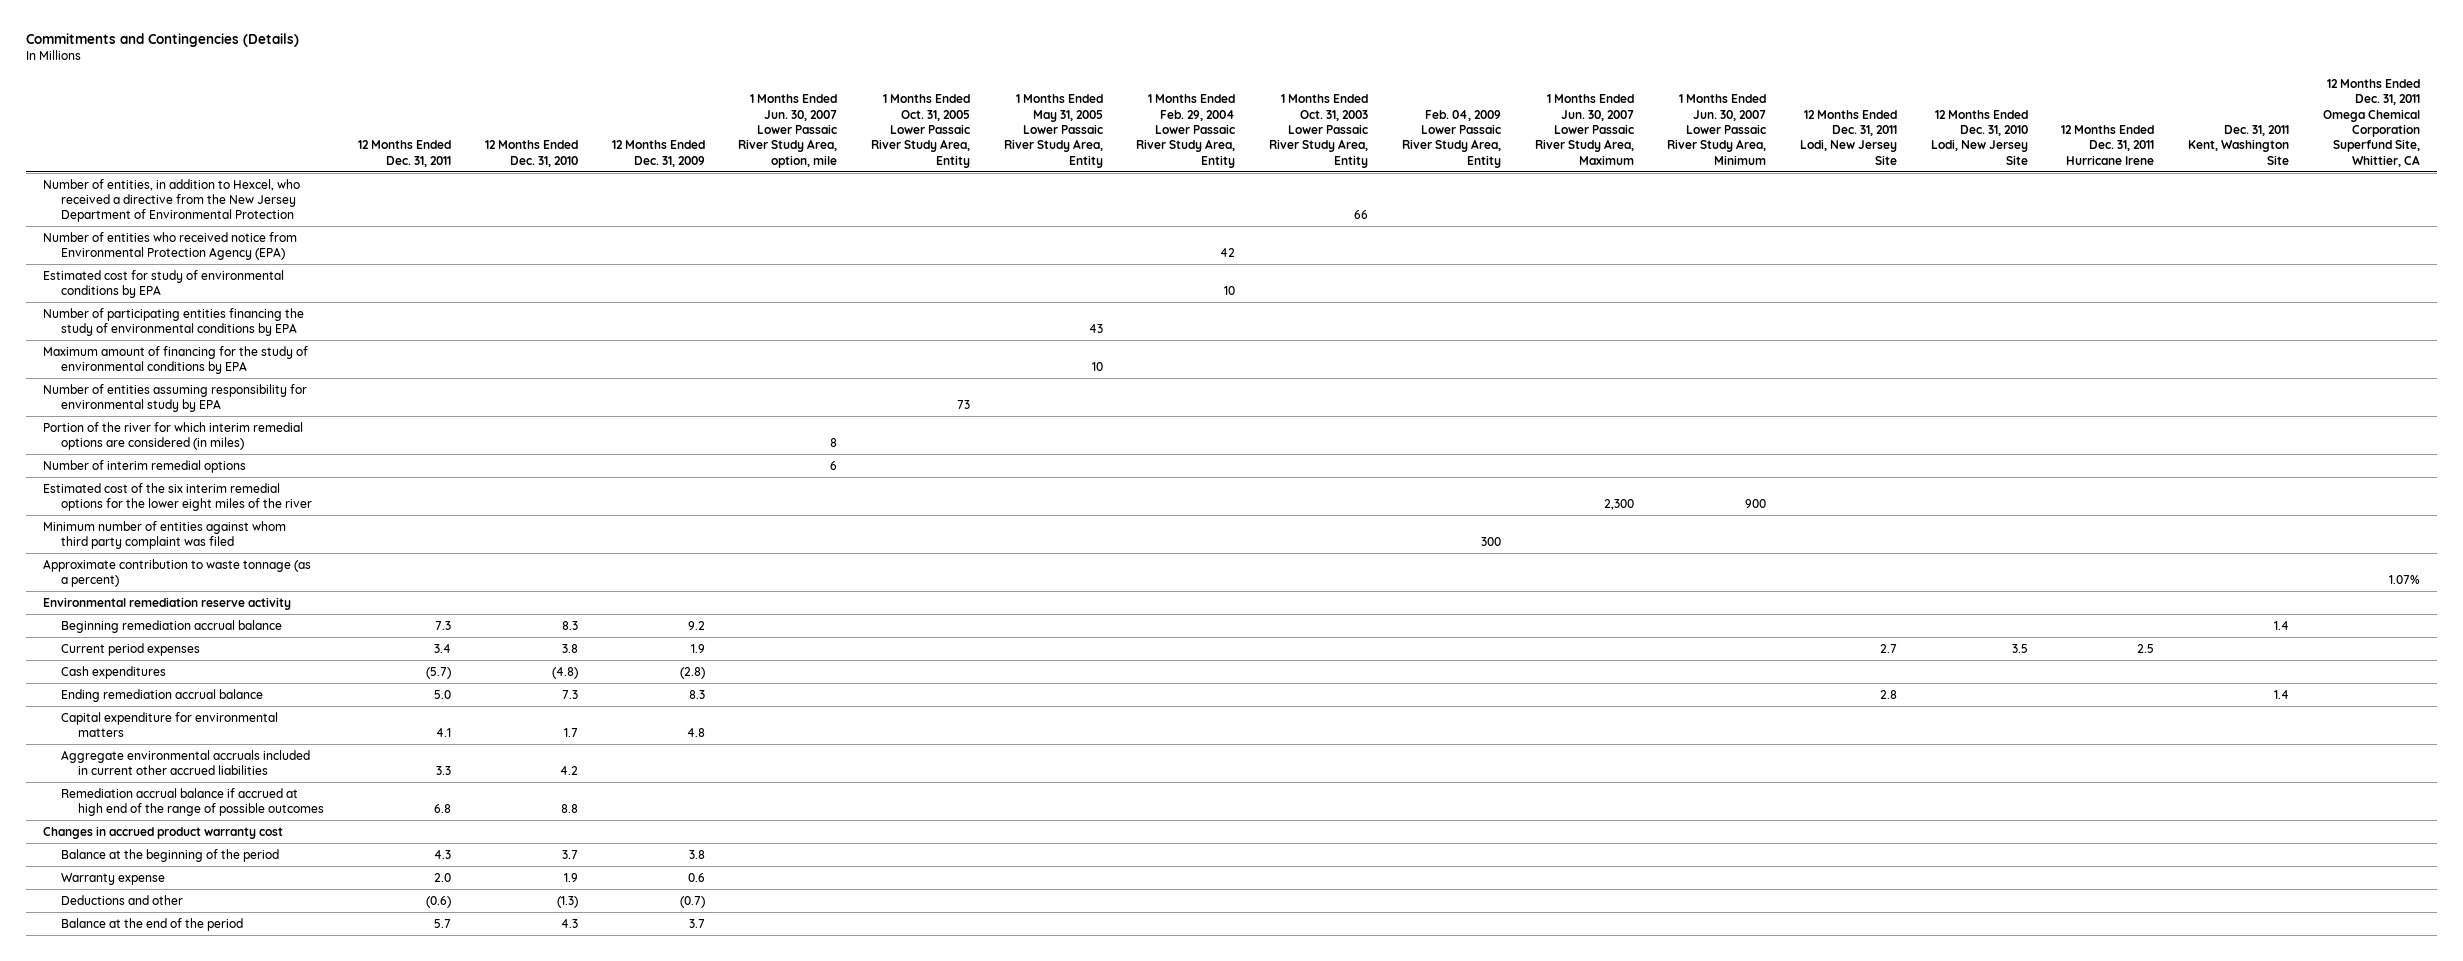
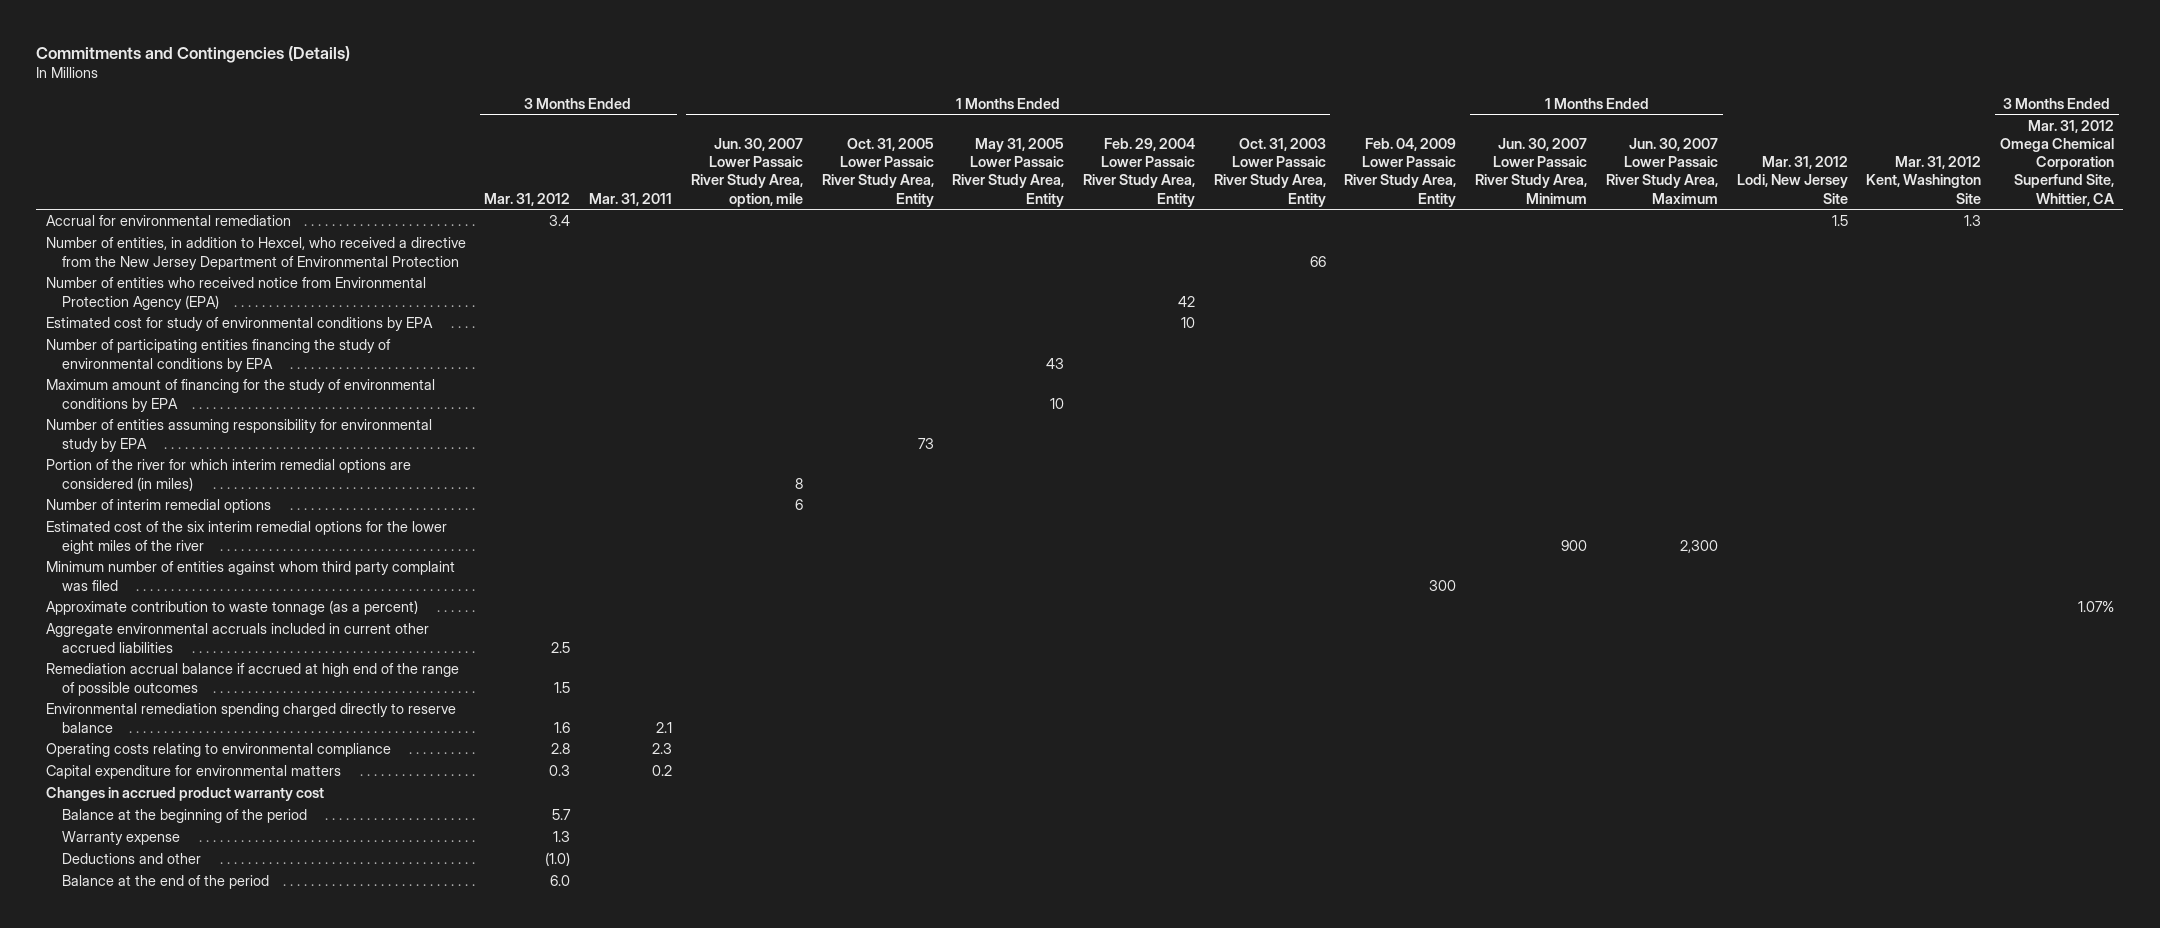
- | 12 Months Ended Dec. 31, 2011 | 12 Months Ended Dec. 31, 2010 | 12 Months Ended Dec. 31, 2009 | 1 Months Ended Jun. 30, 2007 Lower Passaic River Study Area, option, mile | 1 Months Ended Oct. 31, 2005 Lower Passaic River Study Area, Entity | 1 Months Ended May 31, 2005 Lower Passaic River Study Area, Entity | 1 Months Ended Feb. 29, 2004 Lower Passaic River Study Area, Entity | 1 Months Ended Oct. 31, 2003 Lower Passaic River Study Area, Entity | Feb. 04, 2009 Lower Passaic River Study Area, Entity | 1 Months Ended Jun. 30, 2007 Lower Passaic River Study Area, Maximum | 1 Months Ended Jun. 30, 2007 Lower Passaic River Study Area, Minimum | 12 Months Ended Dec. 31, 2011 Lodi, New Jersey Site | 12 Months Ended Dec. 31, 2010 Lodi, New Jersey Site | 12 Months Ended Dec. 31, 2011 Hurricane Irene | Dec. 31, 2011 Kent, Washington Site | 12 Months Ended Dec. 31, 2011 Omega Chemical Corporation Superfund Site, Whittier, CA
+ | 3 Months Ended Mar. 31, 2012 | 3 Months Ended Mar. 31, 2011 | 1 Months Ended Jun. 30, 2007 Lower Passaic River Study Area, option, mile | 1 Months Ended Oct. 31, 2005 Lower Passaic River Study Area, Entity | 1 Months Ended May 31, 2005 Lower Passaic River Study Area, Entity | 1 Months Ended Feb. 29, 2004 Lower Passaic River Study Area, Entity | 1 Months Ended Oct. 31, 2003 Lower Passaic River Study Area, Entity | Feb. 04, 2009 Lower Passaic River Study Area, Entity | 1 Months Ended Jun. 30, 2007 Lower Passaic River Study Area, Minimum | 1 Months Ended Jun. 30, 2007 Lower Passaic River Study Area, Maximum | Mar. 31, 2012 Lodi, New Jersey Site | Mar. 31, 2012 Kent, Washington Site | 3 Months Ended Mar. 31, 2012 Omega Chemical Corporation Superfund Site, Whittier, CA
+ Accrual for environmental remediation | 3.4 | | | | | | | | | | 1.5 | 1.3 |
- Environmental remediation reserve activity
- Beginning remediation accrual balance | 7.3 | 8.3 | 9.2 | | | | | | | | | | | | 1.4 |
- Current period expenses | 3.4 | 3.8 | 1.9 | | | | | | | | | 2.7 | 3.5 | 2.5 | |
- Cash expenditures | (5.7) | (4.8) | (2.8) | | | | | | | | | | | | |
- Ending remediation accrual balance | 5.0 | 7.3 | 8.3 | | | | | | | | | 2.8 | | | 1.4 |
+ Environmental remediation spending charged directly to reserve balance | 1.6 | 2.1 | | | | | | | | | | |
+ Operating costs relating to environmental compliance | 2.8 | 2.3 | | | | | | | | | | |
moved down: Capital expenditure for environmental matters | 0.3 | 0.2 | | | | | | | | | | |

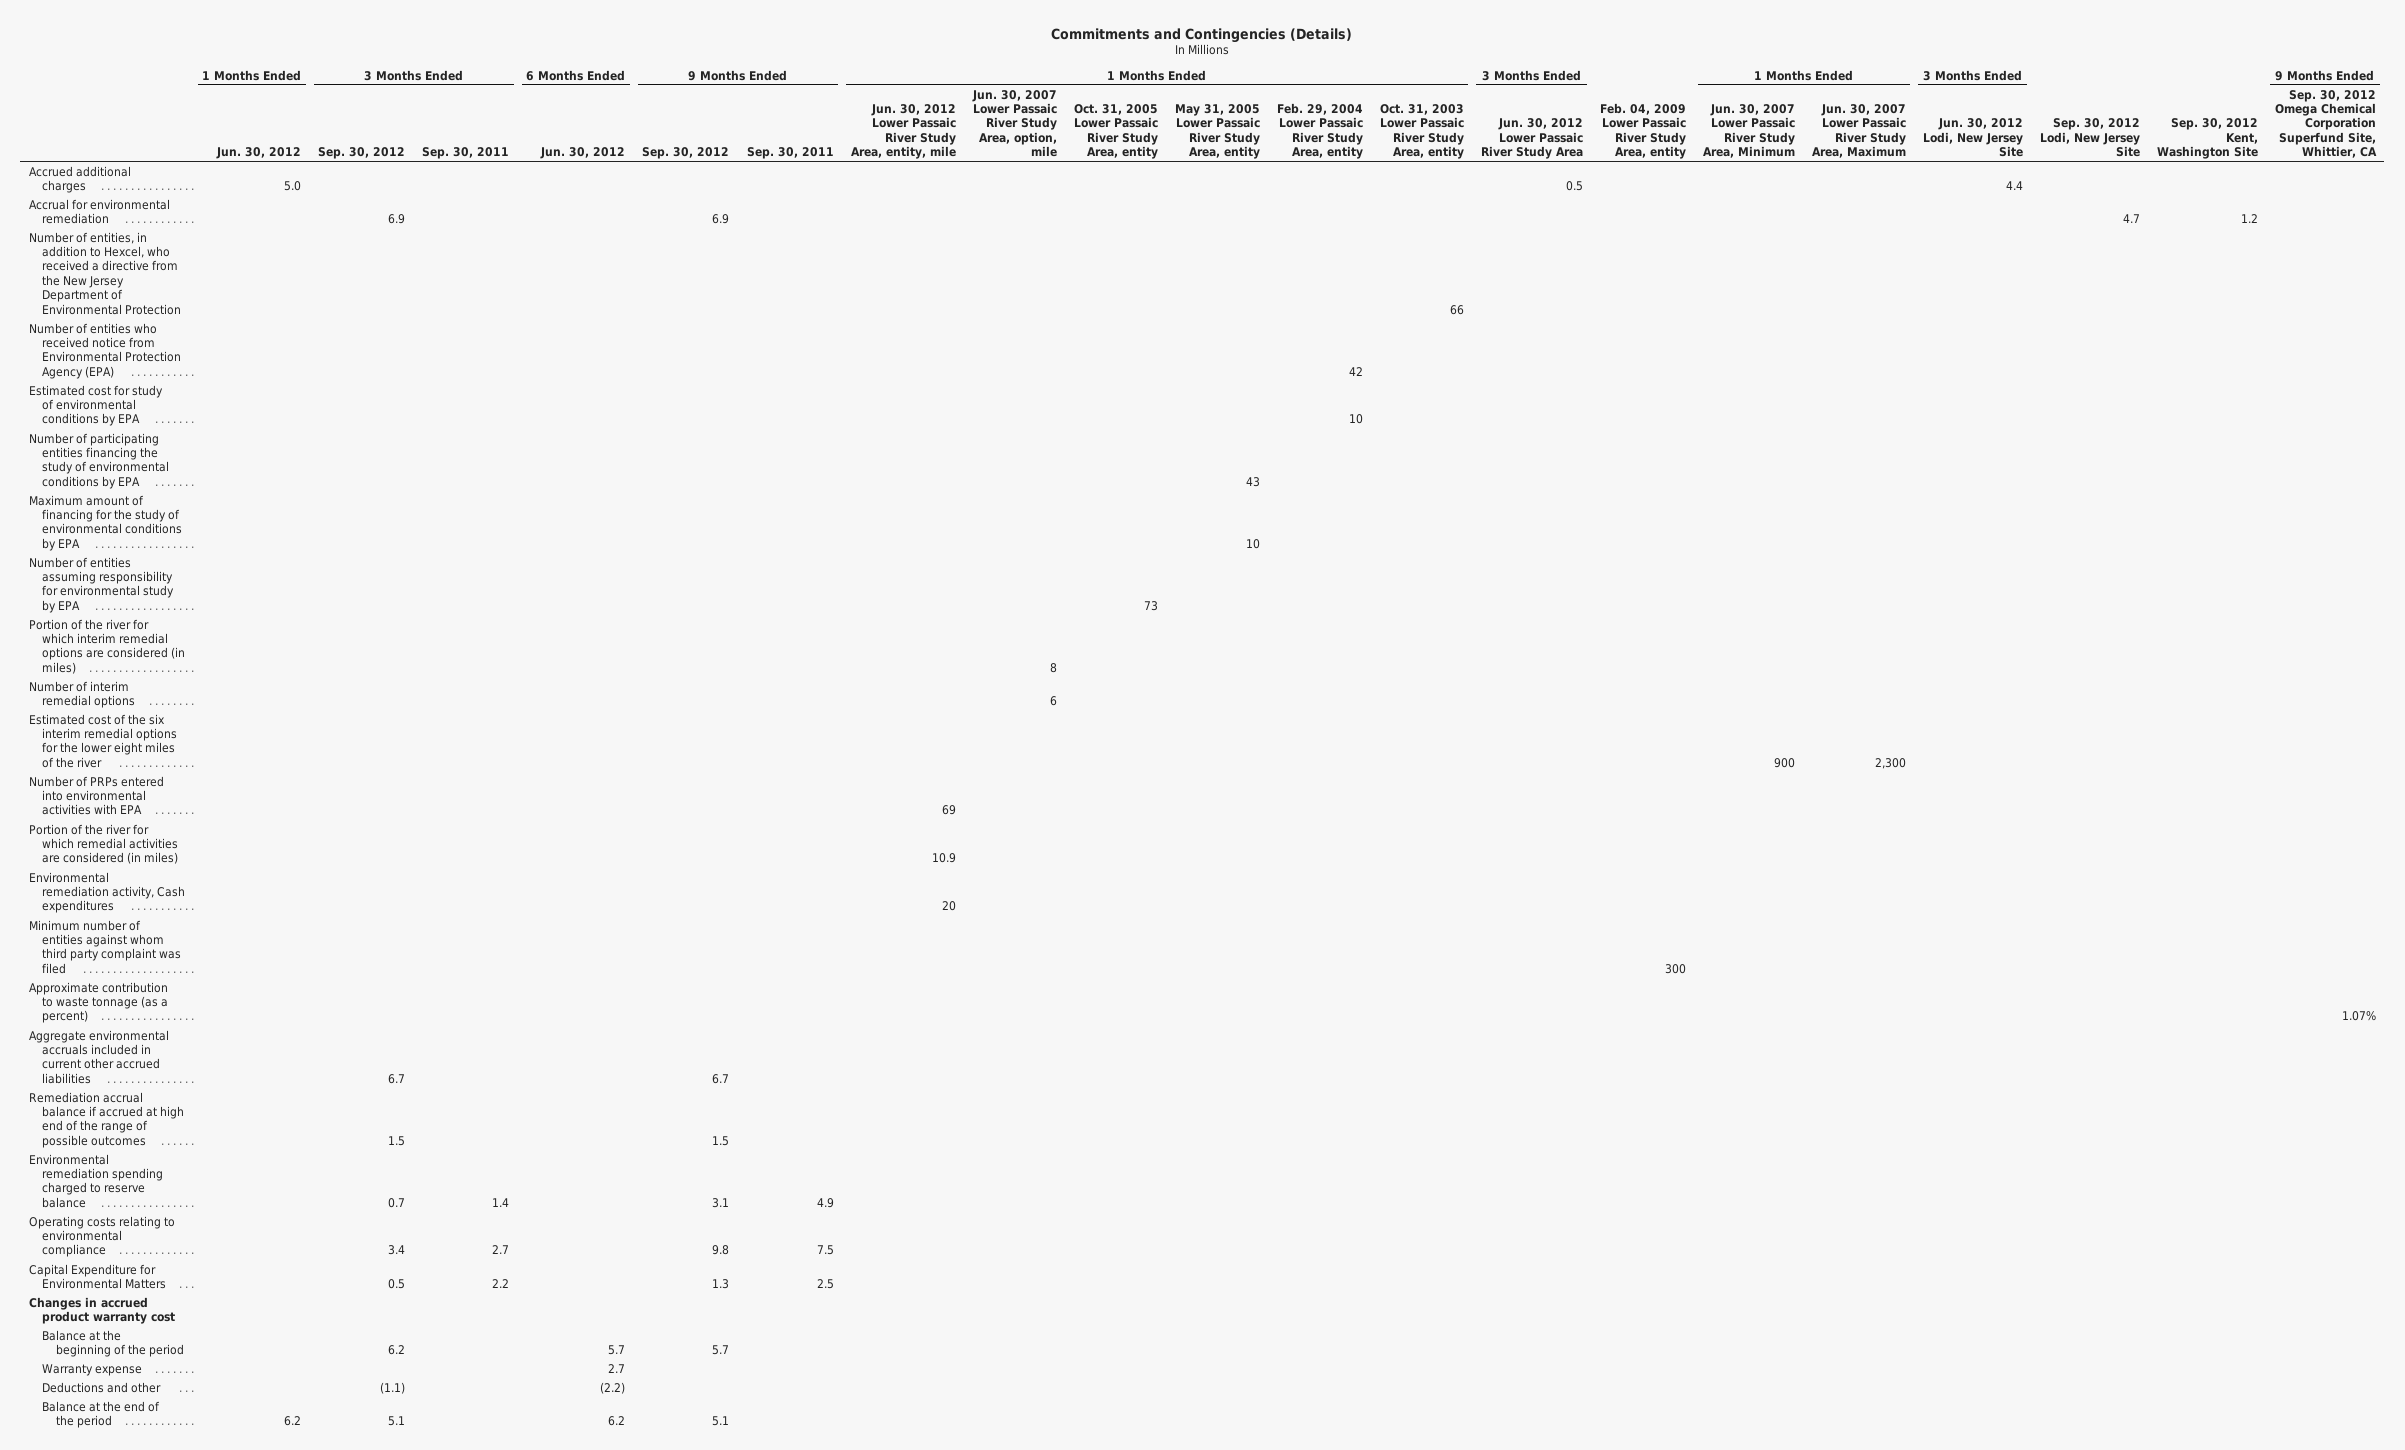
- | 3 Months Ended Mar. 31, 2012 | 3 Months Ended Mar. 31, 2011 | 1 Months Ended Jun. 30, 2007 Lower Passaic River Study Area, option, mile | 1 Months Ended Oct. 31, 2005 Lower Passaic River Study Area, Entity | 1 Months Ended May 31, 2005 Lower Passaic River Study Area, Entity | 1 Months Ended Feb. 29, 2004 Lower Passaic River Study Area, Entity | 1 Months Ended Oct. 31, 2003 Lower Passaic River Study Area, Entity | Feb. 04, 2009 Lower Passaic River Study Area, Entity | 1 Months Ended Jun. 30, 2007 Lower Passaic River Study Area, Minimum | 1 Months Ended Jun. 30, 2007 Lower Passaic River Study Area, Maximum | Mar. 31, 2012 Lodi, New Jersey Site | Mar. 31, 2012 Kent, Washington Site | 3 Months Ended Mar. 31, 2012 Omega Chemical Corporation Superfund Site, Whittier, CA
+ | 1 Months Ended Jun. 30, 2012 | 3 Months Ended Sep. 30, 2012 | 3 Months Ended Sep. 30, 2011 | 6 Months Ended Jun. 30, 2012 | 9 Months Ended Sep. 30, 2012 | 9 Months Ended Sep. 30, 2011 | 1 Months Ended Jun. 30, 2012 Lower Passaic River Study Area, entity, mile | 1 Months Ended Jun. 30, 2007 Lower Passaic River Study Area, option, mile | 1 Months Ended Oct. 31, 2005 Lower Passaic River Study Area, entity | 1 Months Ended May 31, 2005 Lower Passaic River Study Area, entity | 1 Months Ended Feb. 29, 2004 Lower Passaic River Study Area, entity | 1 Months Ended Oct. 31, 2003 Lower Passaic River Study Area, entity | 3 Months Ended Jun. 30, 2012 Lower Passaic River Study Area | Feb. 04, 2009 Lower Passaic River Study Area, entity | 1 Months Ended Jun. 30, 2007 Lower Passaic River Study Area, Minimum | 1 Months Ended Jun. 30, 2007 Lower Passaic River Study Area, Maximum | 3 Months Ended Jun. 30, 2012 Lodi, New Jersey Site | Sep. 30, 2012 Lodi, New Jersey Site | Sep. 30, 2012 Kent, Washington Site | 9 Months Ended Sep. 30, 2012 Omega Chemical Corporation Superfund Site, Whittier, CA
+ Accrued additional charges | 5.0 | | | | | | | | | | | | 0.5 | | | | 4.4 | | |
+ Number of PRPs entered into environmental activities with EPA | | | | | | | 69 | | | | | | | | | | | | |
+ Portion of the river for which remedial activities are considered (in miles) | | | | | | | 10.9 | | | | | | | | | | | | |
+ Environmental remediation activity, Cash expenditures | | | | | | | 20 | | | | | | | | | | | | |
- Environmental remediation spending charged directly to reserve balance | 1.6 | 2.1 | | | | | | | | | | |
+ Environmental remediation spending charged to reserve balance | | 0.7 | 1.4 | | 3.1 | 4.9 | | | | | | | | | | | | | |
- Capital expenditure for environmental matters | 0.3 | 0.2 | | | | | | | | | | |
+ Capital Expenditure for Environmental Matters | | 0.5 | 2.2 | | 1.3 | 2.5 | | | | | | | | | | | | | |

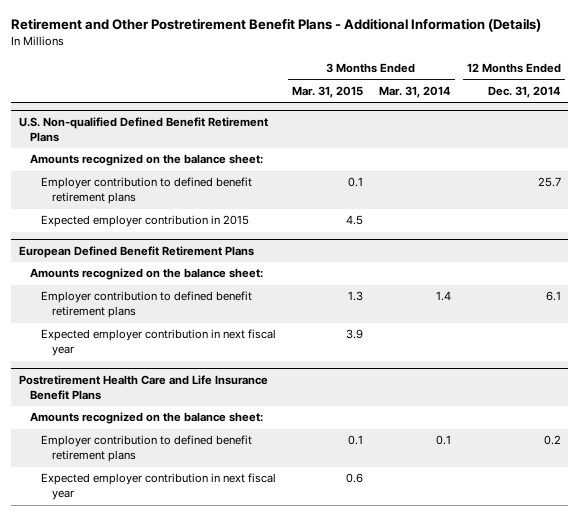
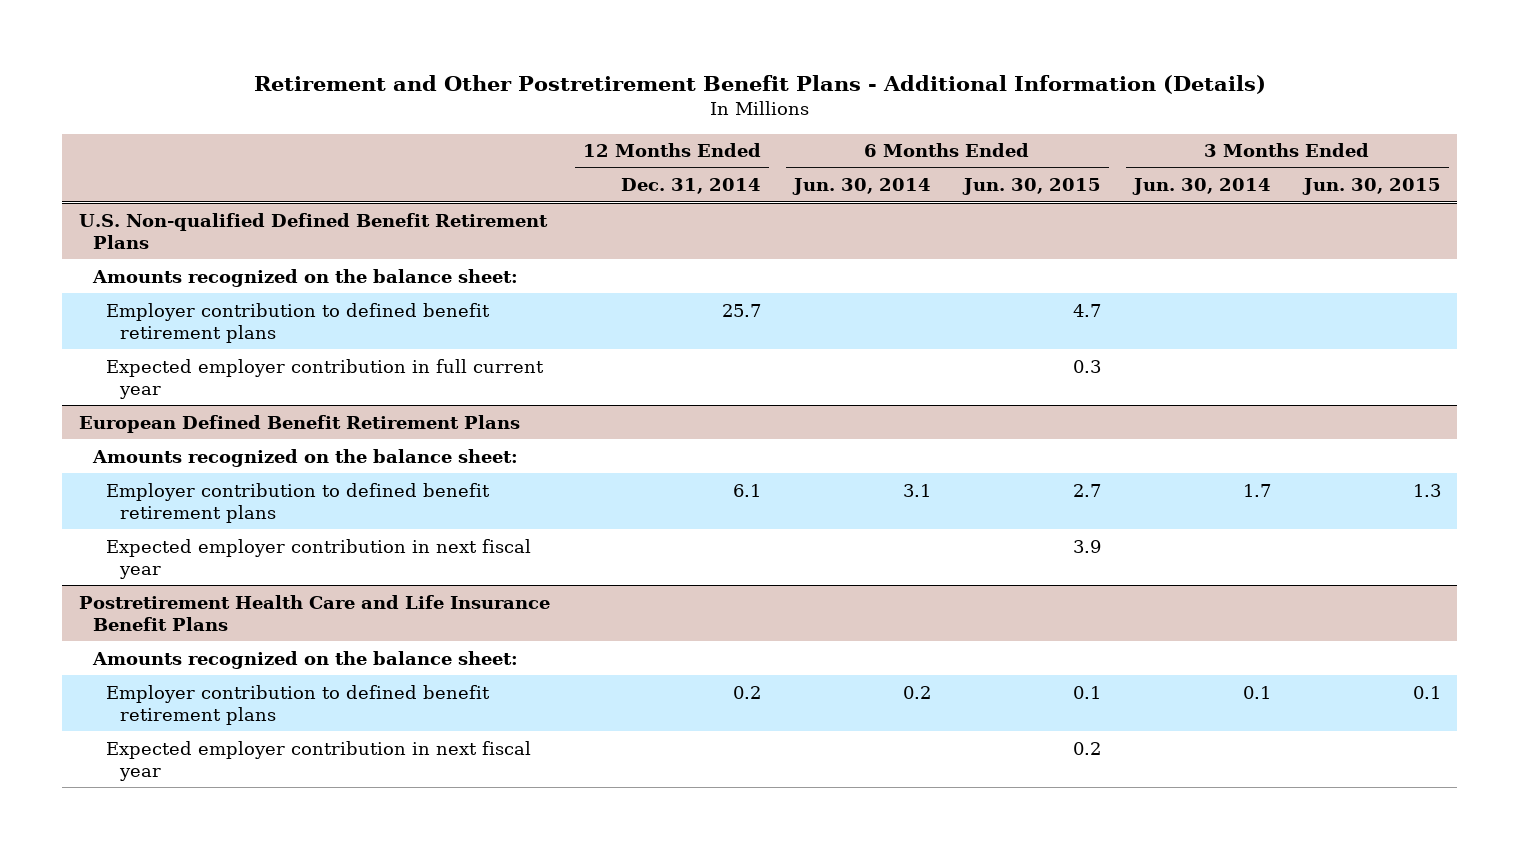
- | 3 Months Ended Mar. 31, 2015 | 3 Months Ended Mar. 31, 2014 | 12 Months Ended Dec. 31, 2014
+ | 12 Months Ended Dec. 31, 2014 | 6 Months Ended Jun. 30, 2014 | 6 Months Ended Jun. 30, 2015 | 3 Months Ended Jun. 30, 2014 | 3 Months Ended Jun. 30, 2015
@ U.S. Non-qualified Defined Benefit Retirement Plans
- Expected employer contribution in 2015 | 4.5 | |
+ Expected employer contribution in full current year | | | 0.3 | |

